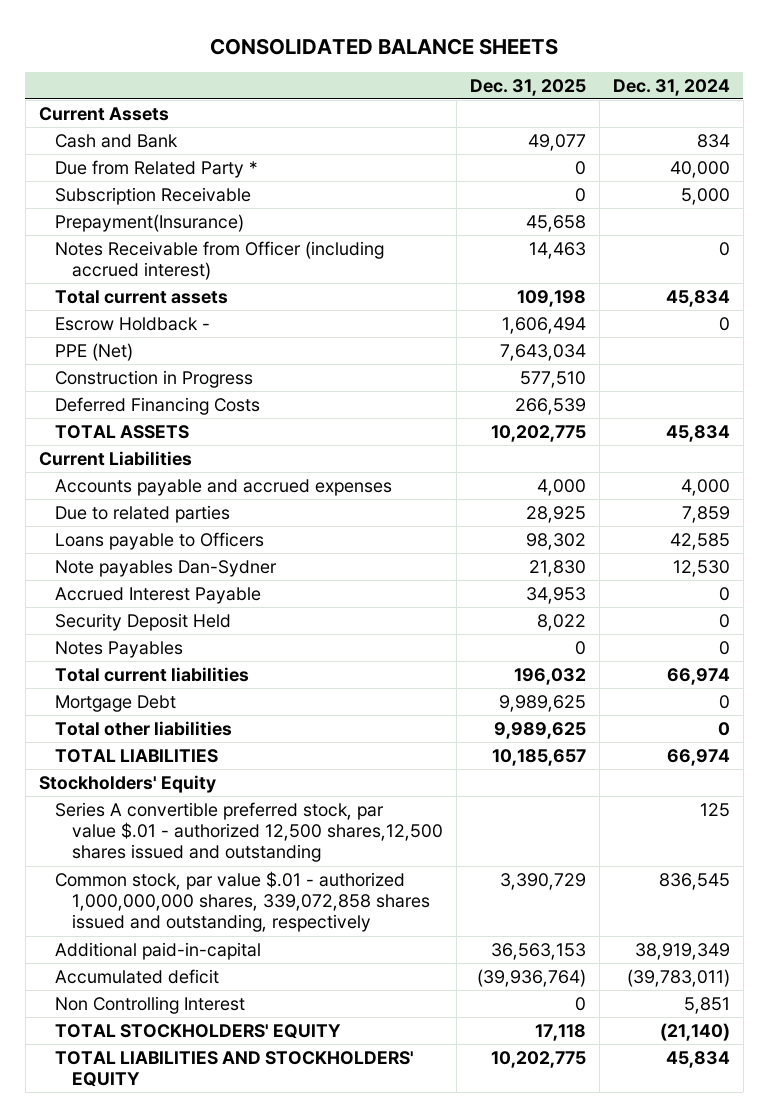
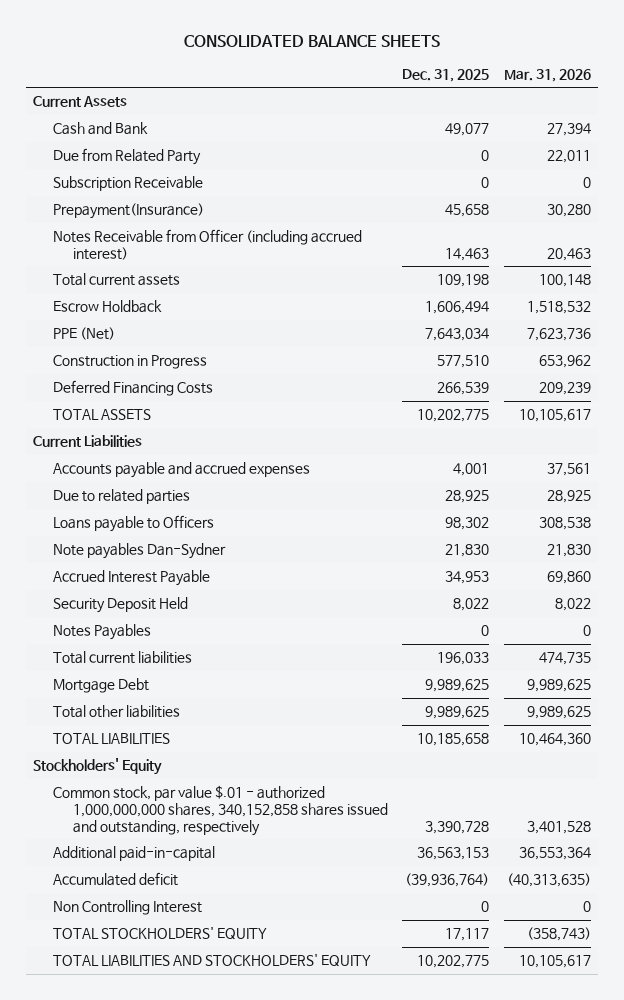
- | Dec. 31, 2025 | Dec. 31, 2024
+ | Dec. 31, 2025 | Mar. 31, 2026
- Due from Related Party * | 0 | 40,000
+ Due from Related Party | 0 | 22,011
- Escrow Holdback - | 1,606,494 | 0
+ Escrow Holdback | 1,606,494 | 1,518,532
- Accounts payable and accrued expenses | 4,000 | 4,000
+ Accounts payable and accrued expenses | 4,001 | 37,561
- Total current liabilities | 196,032 | 66,974
+ Total current liabilities | 196,033 | 474,735
- TOTAL LIABILITIES | 10,185,657 | 66,974
+ TOTAL LIABILITIES | 10,185,658 | 10,464,360
- Series A convertible preferred stock, par value $.01 - authorized 12,500 shares,12,500 shares issued and outstanding | | 125
- Common stock, par value $.01 - authorized 1,000,000,000 shares, 339,072,858 shares issued and outstanding, respectively | 3,390,729 | 836,545
+ Common stock, par value $.01 - authorized 1,000,000,000 shares, 340,152,858 shares issued and outstanding, respectively | 3,390,728 | 3,401,528
- TOTAL STOCKHOLDERS' EQUITY | 17,118 | (21,140)
+ TOTAL STOCKHOLDERS' EQUITY | 17,117 | (358,743)

